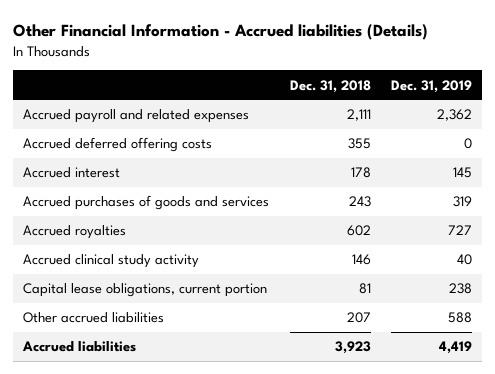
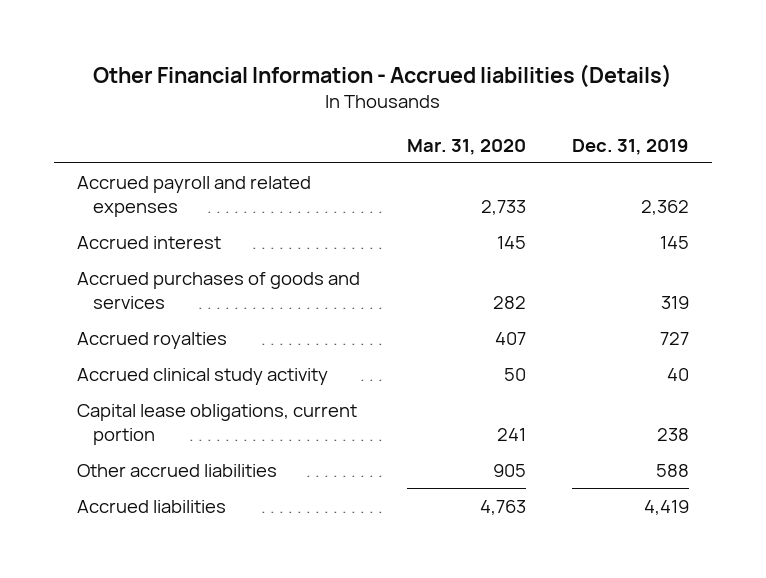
- | Dec. 31, 2018 | Dec. 31, 2019
+ | Mar. 31, 2020 | Dec. 31, 2019
- Accrued deferred offering costs | 355 | 0

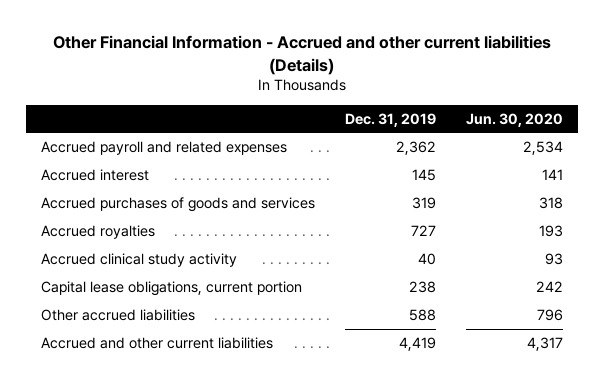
- Other Financial Information - Accrued liabilities (Details)
+ Other Financial Information - Accrued and other current liabilities (Details)
- | Mar. 31, 2020 | Dec. 31, 2019
+ | Dec. 31, 2019 | Jun. 30, 2020
- Accrued liabilities | 4,763 | 4,419
+ Accrued and other current liabilities | 4,419 | 4,317

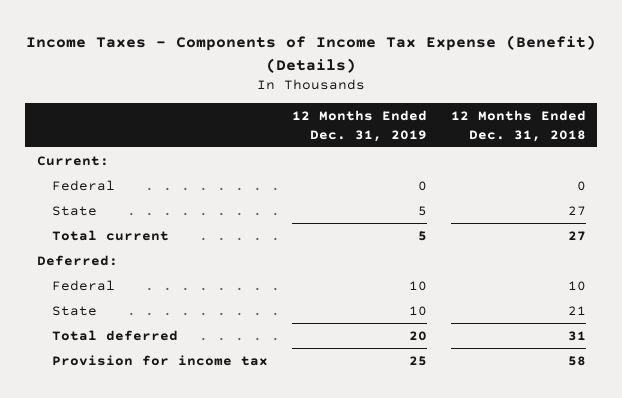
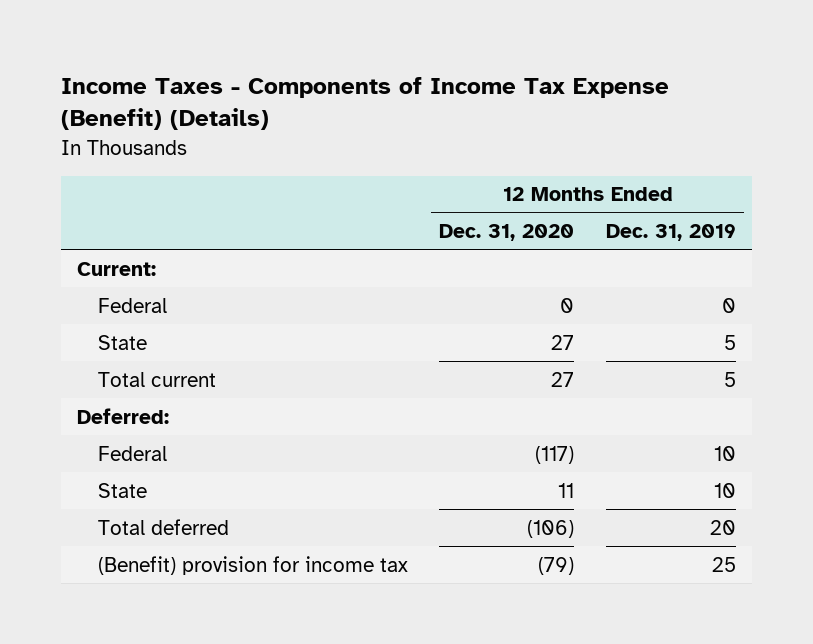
- | 12 Months Ended Dec. 31, 2019 | 12 Months Ended Dec. 31, 2018
+ | 12 Months Ended Dec. 31, 2020 | 12 Months Ended Dec. 31, 2019
- Provision for income tax | 25 | 58
+ (Benefit) provision for income tax | (79) | 25

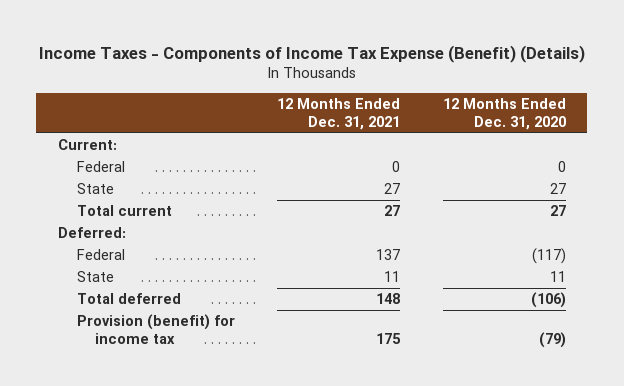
- | 12 Months Ended Dec. 31, 2020 | 12 Months Ended Dec. 31, 2019
+ | 12 Months Ended Dec. 31, 2021 | 12 Months Ended Dec. 31, 2020
- (Benefit) provision for income tax | (79) | 25
+ Provision (benefit) for income tax | 175 | (79)

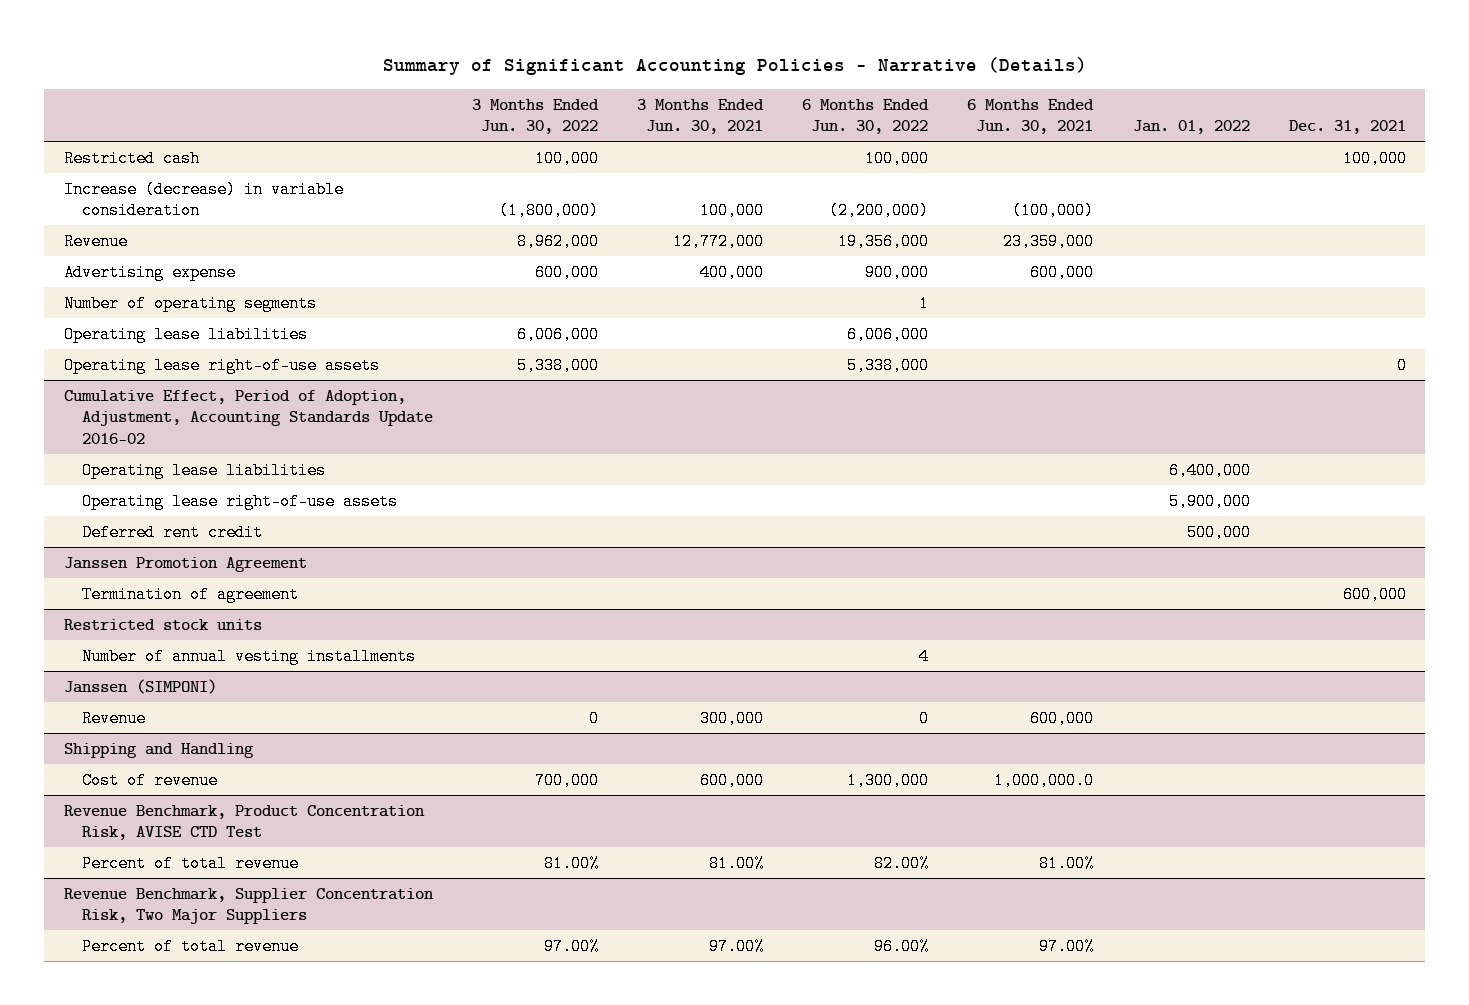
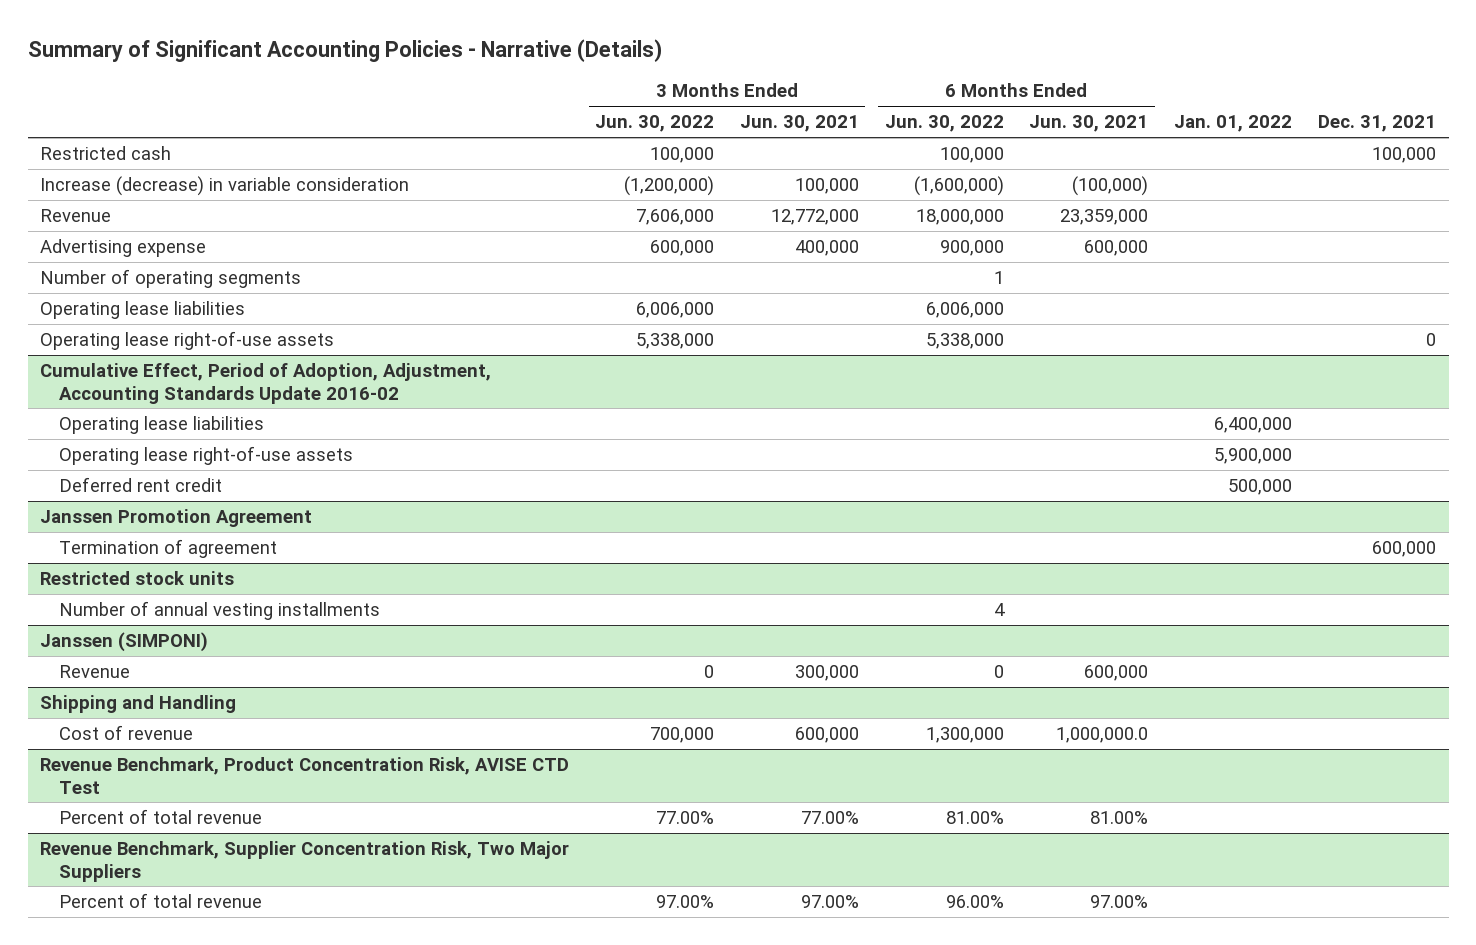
- Increase (decrease) in variable consideration | (1,800,000) | 100,000 | (2,200,000) | (100,000) | |
- Revenue | 8,962,000 | 12,772,000 | 19,356,000 | 23,359,000 | |
+ Increase (decrease) in variable consideration | (1,200,000) | 100,000 | (1,600,000) | (100,000) | |
+ Revenue | 7,606,000 | 12,772,000 | 18,000,000 | 23,359,000 | |
@ Revenue Benchmark, Product Concentration Risk, AVISE CTD Test
- Percent of total revenue | 81.00% | 81.00% | 82.00% | 81.00% | |
+ Percent of total revenue | 77.00% | 77.00% | 81.00% | 81.00% | |

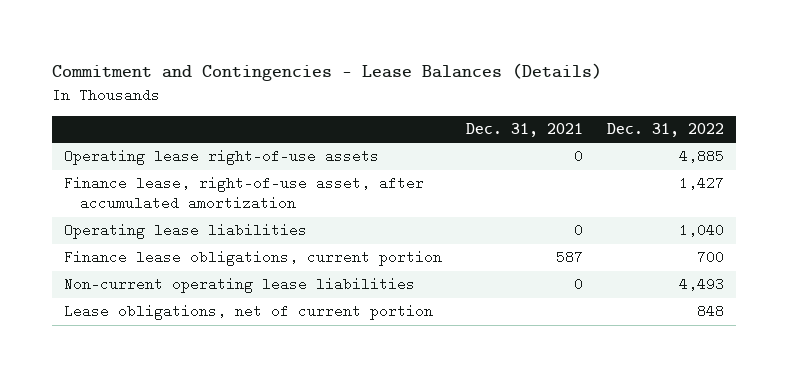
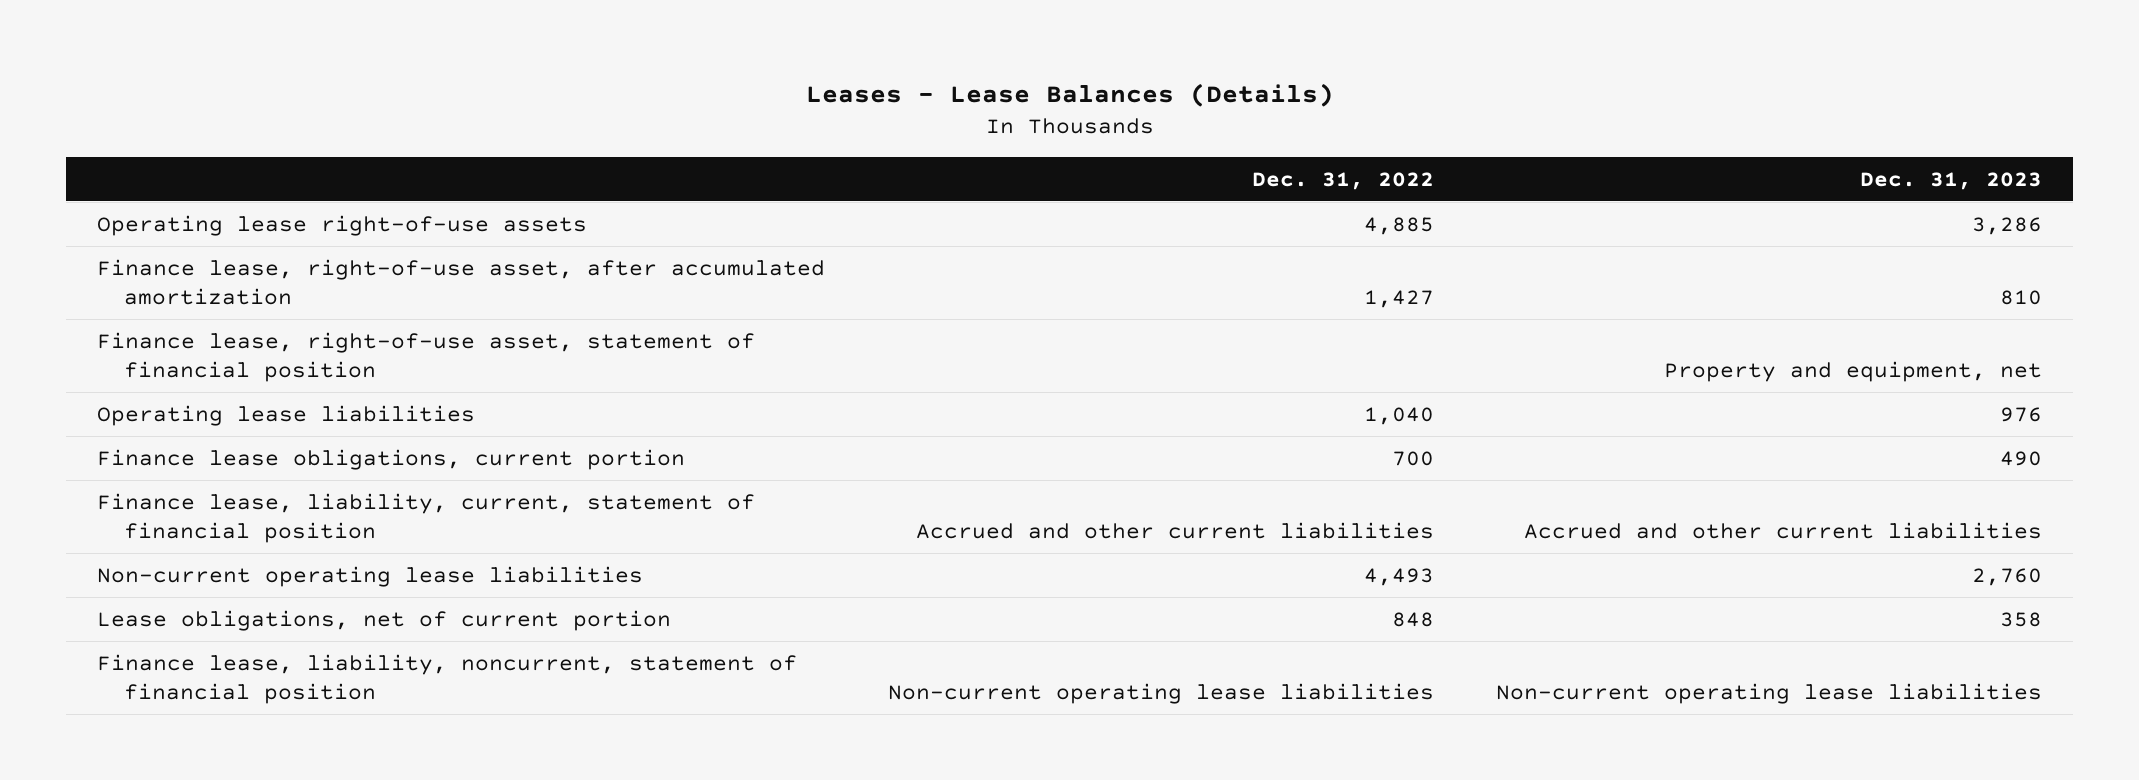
- Commitment and Contingencies - Lease Balances (Details)
+ Leases - Lease Balances (Details)
- | Dec. 31, 2021 | Dec. 31, 2022
+ | Dec. 31, 2022 | Dec. 31, 2023
+ Finance lease, right-of-use asset, statement of financial position | | Property and equipment, net
+ Finance lease, liability, current, statement of financial position | Accrued and other current liabilities | Accrued and other current liabilities
+ Finance lease, liability, noncurrent, statement of financial position | Non-current operating lease liabilities | Non-current operating lease liabilities

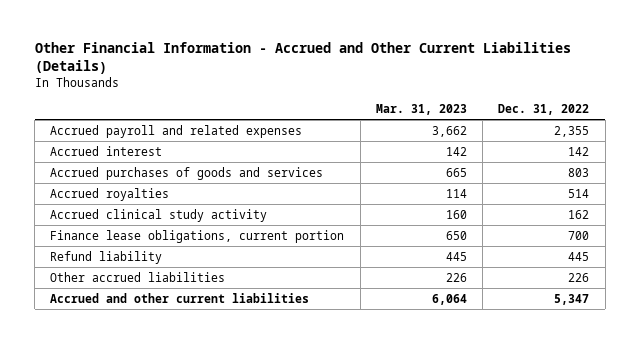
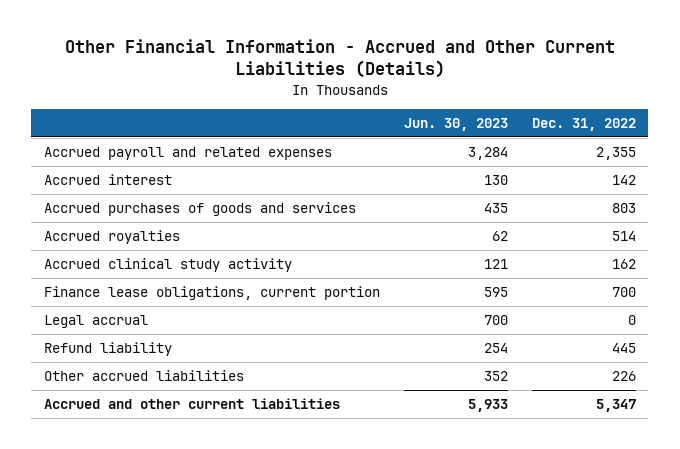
- | Mar. 31, 2023 | Dec. 31, 2022
+ | Jun. 30, 2023 | Dec. 31, 2022
+ Legal accrual | 700 | 0

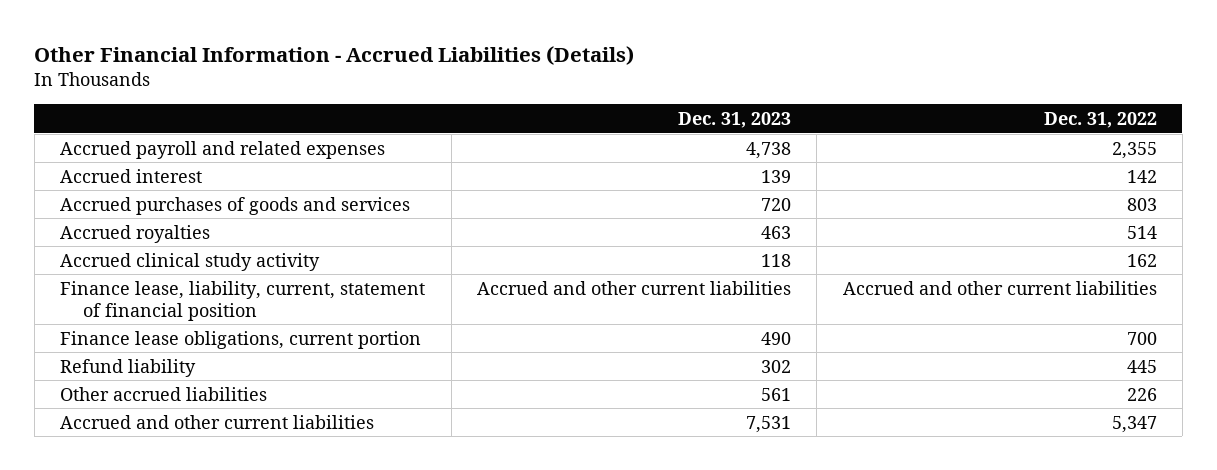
- Other Financial Information - Accrued and Other Current Liabilities (Details)
+ Other Financial Information - Accrued Liabilities (Details)
- | Jun. 30, 2023 | Dec. 31, 2022
+ | Dec. 31, 2023 | Dec. 31, 2022
+ Finance lease, liability, current, statement of financial position | Accrued and other current liabilities | Accrued and other current liabilities
- Legal accrual | 700 | 0

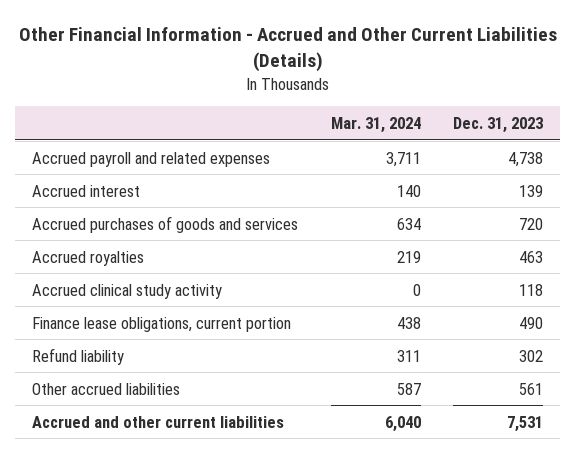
- Other Financial Information - Accrued Liabilities (Details)
+ Other Financial Information - Accrued and Other Current Liabilities (Details)
- | Dec. 31, 2023 | Dec. 31, 2022
+ | Mar. 31, 2024 | Dec. 31, 2023
- Finance lease, liability, current, statement of financial position | Accrued and other current liabilities | Accrued and other current liabilities

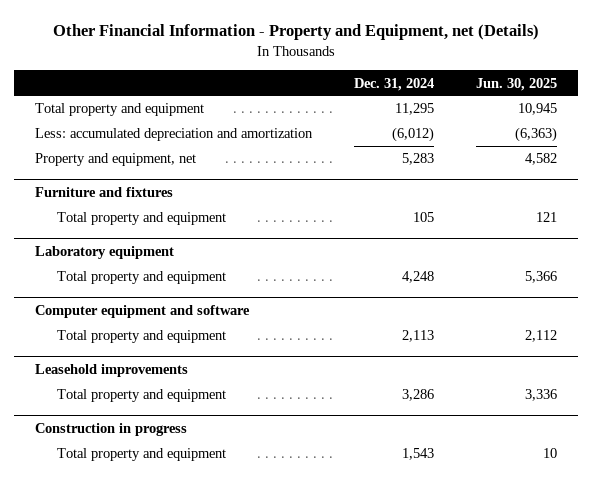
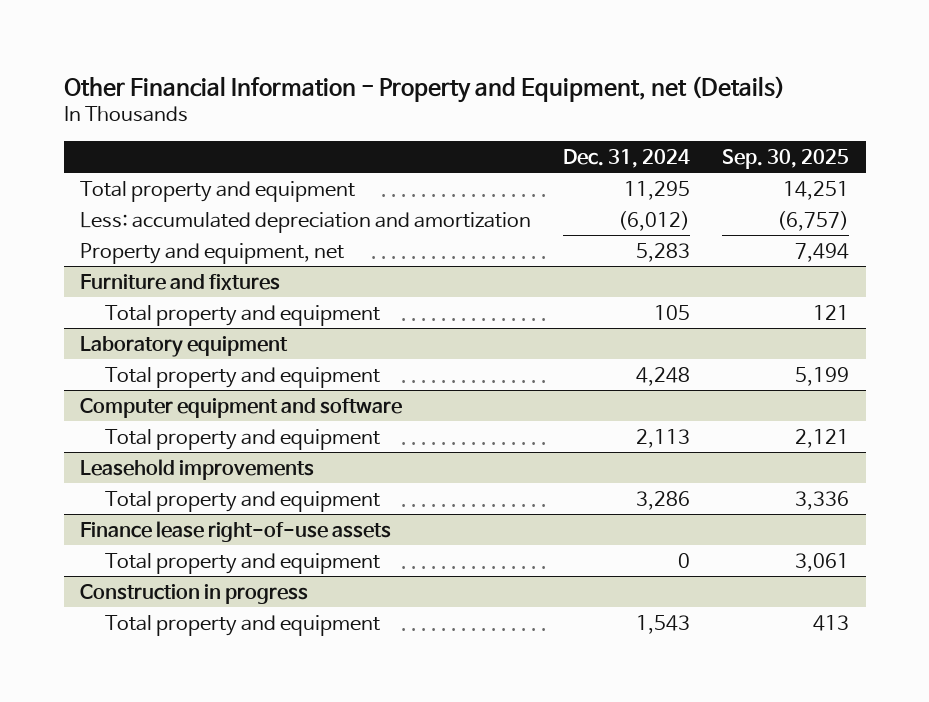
- | Dec. 31, 2024 | Jun. 30, 2025
+ | Dec. 31, 2024 | Sep. 30, 2025
+ Finance lease right-of-use assets
+ Total property and equipment | 0 | 3,061

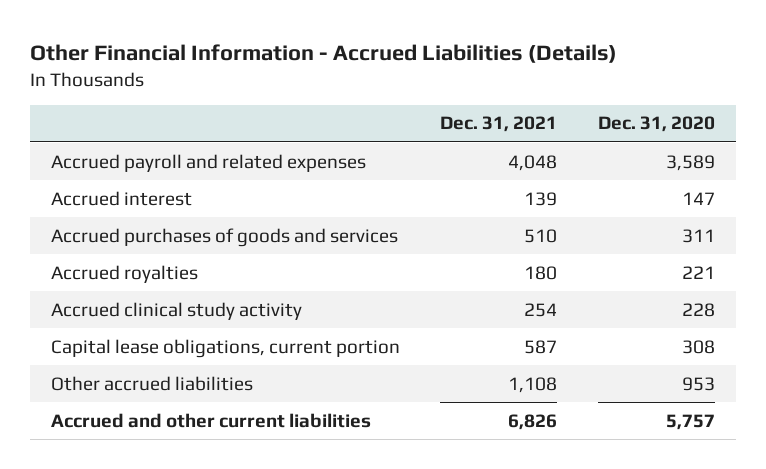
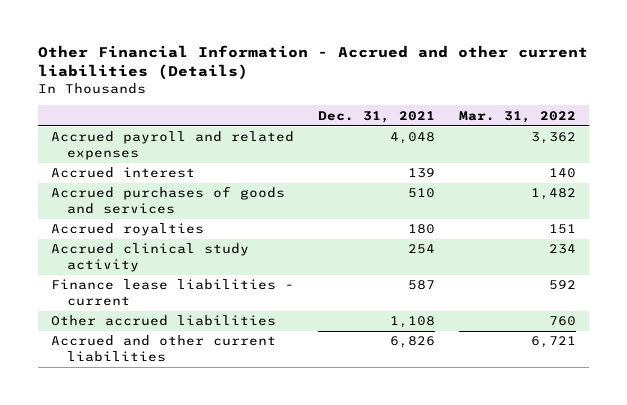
- Other Financial Information - Accrued Liabilities (Details)
+ Other Financial Information - Accrued and other current liabilities (Details)
- | Dec. 31, 2021 | Dec. 31, 2020
+ | Dec. 31, 2021 | Mar. 31, 2022
- Capital lease obligations, current portion | 587 | 308
+ Finance lease liabilities - current | 587 | 592

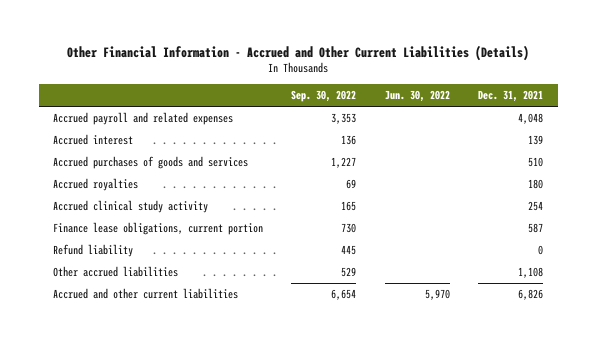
- Other Financial Information - Accrued and other current liabilities (Details)
+ Other Financial Information - Accrued and Other Current Liabilities (Details)
- | Dec. 31, 2021 | Mar. 31, 2022
+ | Sep. 30, 2022 | Jun. 30, 2022 | Dec. 31, 2021
- Finance lease liabilities - current | 587 | 592
+ Finance lease obligations, current portion | 730 | | 587
+ Refund liability | 445 | | 0

